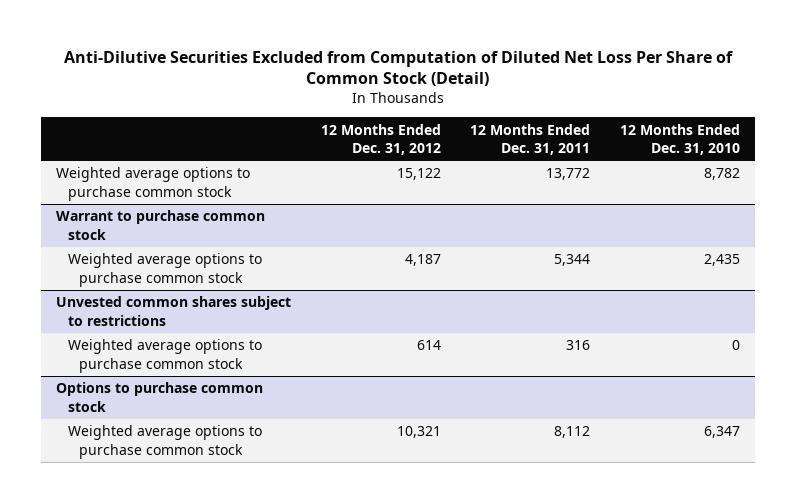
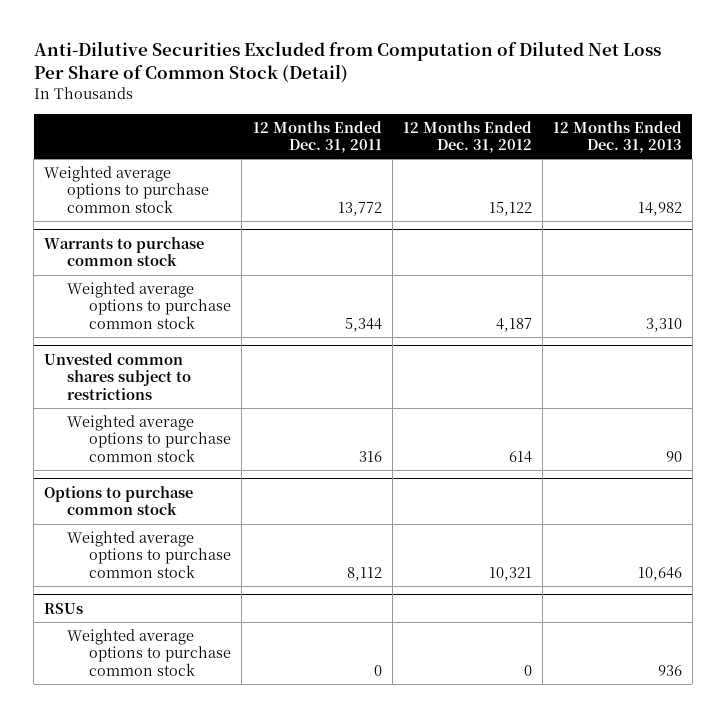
- | 12 Months Ended Dec. 31, 2012 | 12 Months Ended Dec. 31, 2011 | 12 Months Ended Dec. 31, 2010
+ | 12 Months Ended Dec. 31, 2011 | 12 Months Ended Dec. 31, 2012 | 12 Months Ended Dec. 31, 2013
- Warrant to purchase common stock
+ Warrants to purchase common stock
+ RSUs
+ Weighted average options to purchase common stock | 0 | 0 | 936

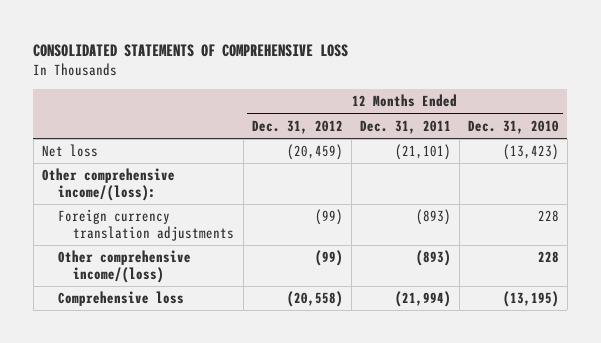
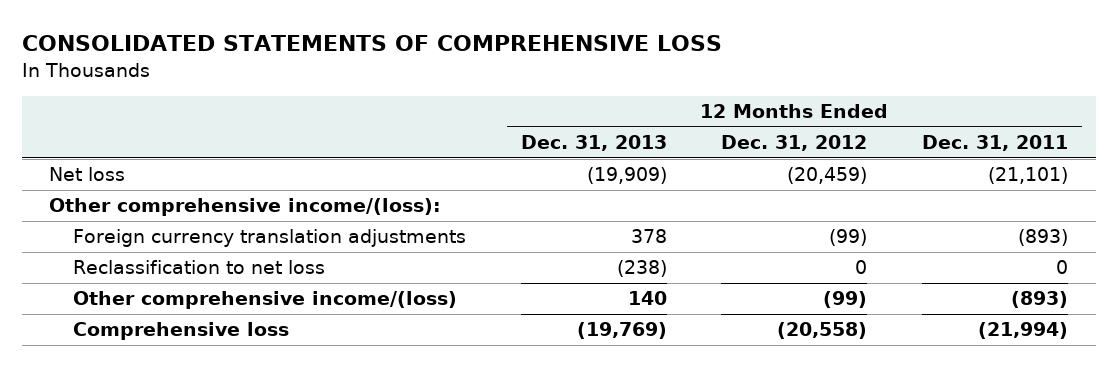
- | 12 Months Ended Dec. 31, 2012 | 12 Months Ended Dec. 31, 2011 | 12 Months Ended Dec. 31, 2010
+ | 12 Months Ended Dec. 31, 2013 | 12 Months Ended Dec. 31, 2012 | 12 Months Ended Dec. 31, 2011
+ Reclassification to net loss | (238) | 0 | 0

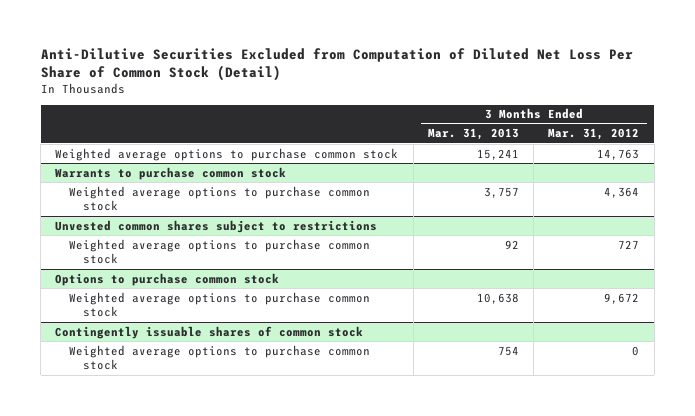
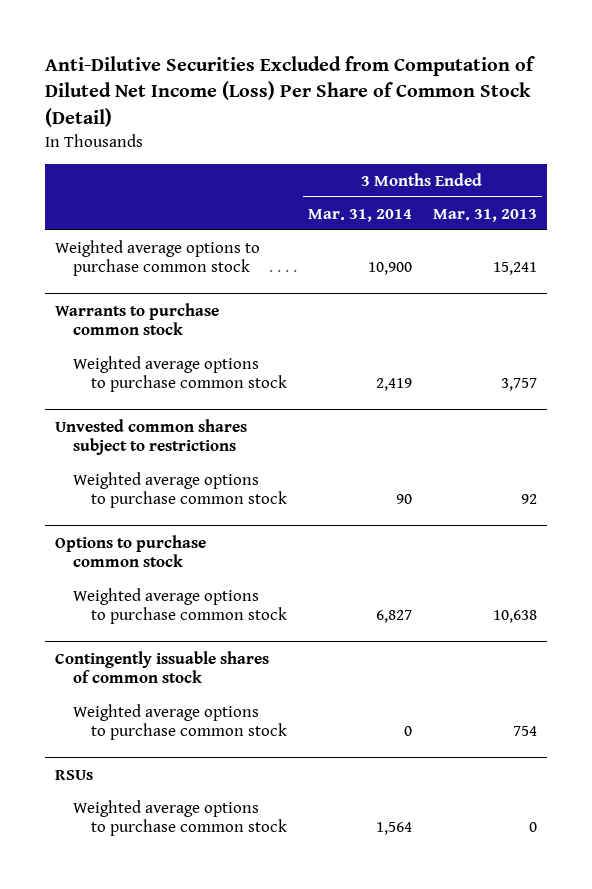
- Anti-Dilutive Securities Excluded from Computation of Diluted Net Loss Per Share of Common Stock (Detail)
+ Anti-Dilutive Securities Excluded from Computation of Diluted Net Income (Loss) Per Share of Common Stock (Detail)
- | 3 Months Ended Mar. 31, 2013 | 3 Months Ended Mar. 31, 2012
+ | 3 Months Ended Mar. 31, 2014 | 3 Months Ended Mar. 31, 2013
+ RSUs
+ Weighted average options to purchase common stock | 1,564 | 0

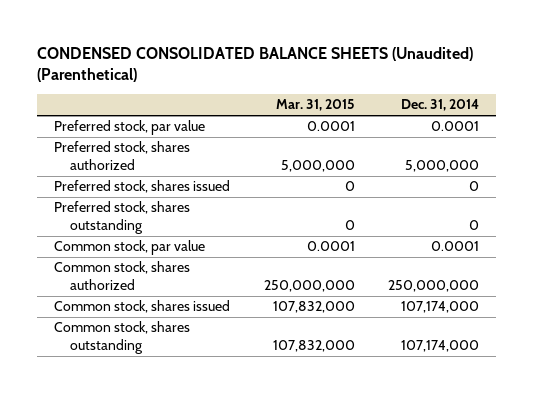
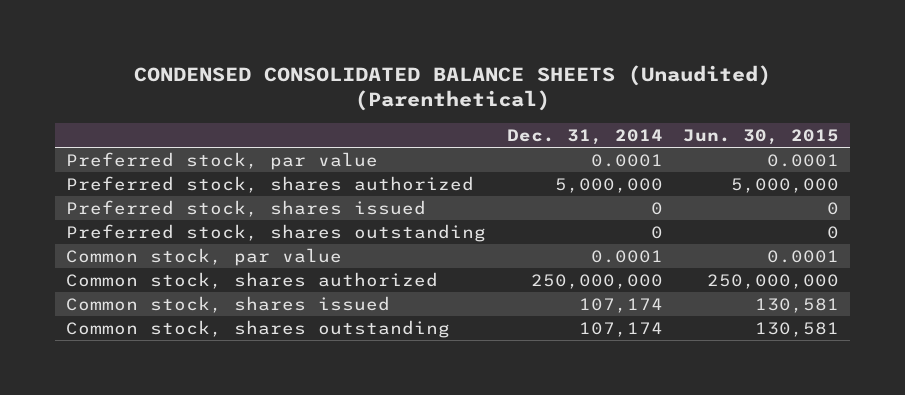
- | Mar. 31, 2015 | Dec. 31, 2014
+ | Dec. 31, 2014 | Jun. 30, 2015
- Common stock, shares issued | 107,832,000 | 107,174,000
- Common stock, shares outstanding | 107,832,000 | 107,174,000
+ Common stock, shares issued | 107,174 | 130,581
+ Common stock, shares outstanding | 107,174 | 130,581

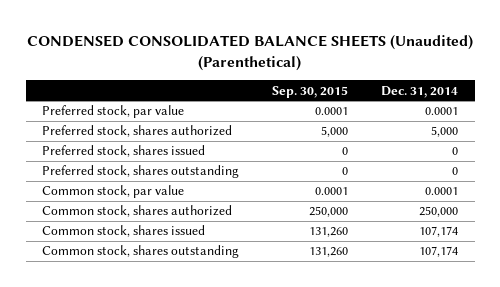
- | Dec. 31, 2014 | Jun. 30, 2015
+ | Sep. 30, 2015 | Dec. 31, 2014
- Preferred stock, shares authorized | 5,000,000 | 5,000,000
+ Preferred stock, shares authorized | 5,000 | 5,000
- Common stock, shares authorized | 250,000,000 | 250,000,000
+ Common stock, shares authorized | 250,000 | 250,000

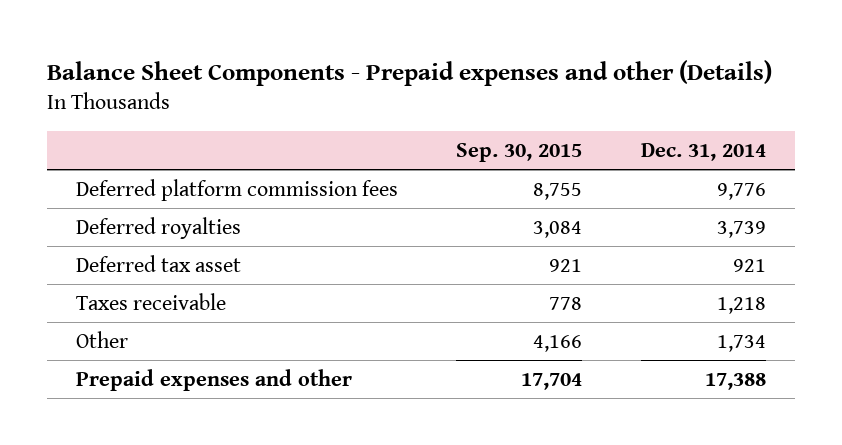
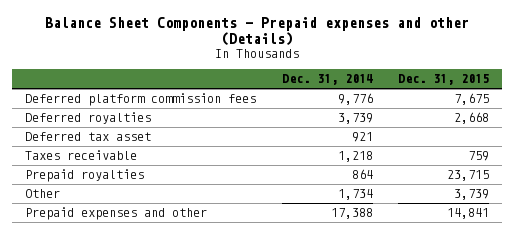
- | Sep. 30, 2015 | Dec. 31, 2014
+ | Dec. 31, 2014 | Dec. 31, 2015
+ Prepaid royalties | 864 | 23,715

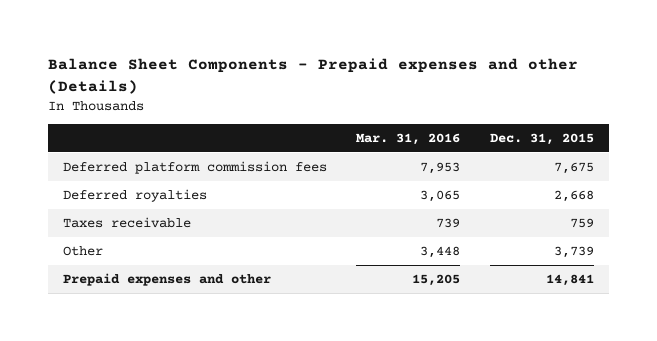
- | Dec. 31, 2014 | Dec. 31, 2015
+ | Mar. 31, 2016 | Dec. 31, 2015
- Deferred tax asset | 921 |
- Prepaid royalties | 864 | 23,715

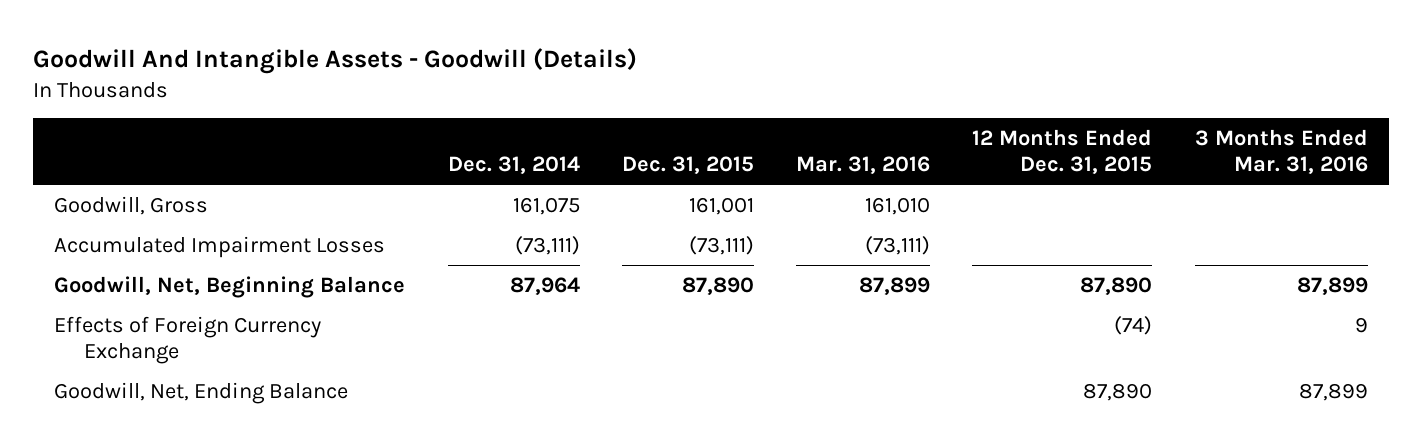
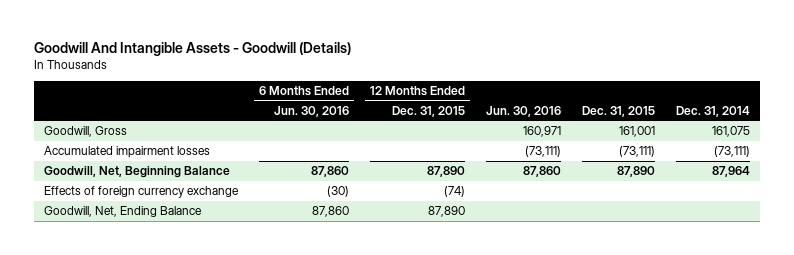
- | Dec. 31, 2014 | Dec. 31, 2015 | Mar. 31, 2016 | 12 Months Ended Dec. 31, 2015 | 3 Months Ended Mar. 31, 2016
+ | 6 Months Ended Jun. 30, 2016 | 12 Months Ended Dec. 31, 2015 | Jun. 30, 2016 | Dec. 31, 2015 | Dec. 31, 2014
- Accumulated Impairment Losses | (73,111) | (73,111) | (73,111) | |
+ Accumulated impairment losses | | | (73,111) | (73,111) | (73,111)
- Effects of Foreign Currency Exchange | | | | (74) | 9
+ Effects of foreign currency exchange | (30) | (74) | | |

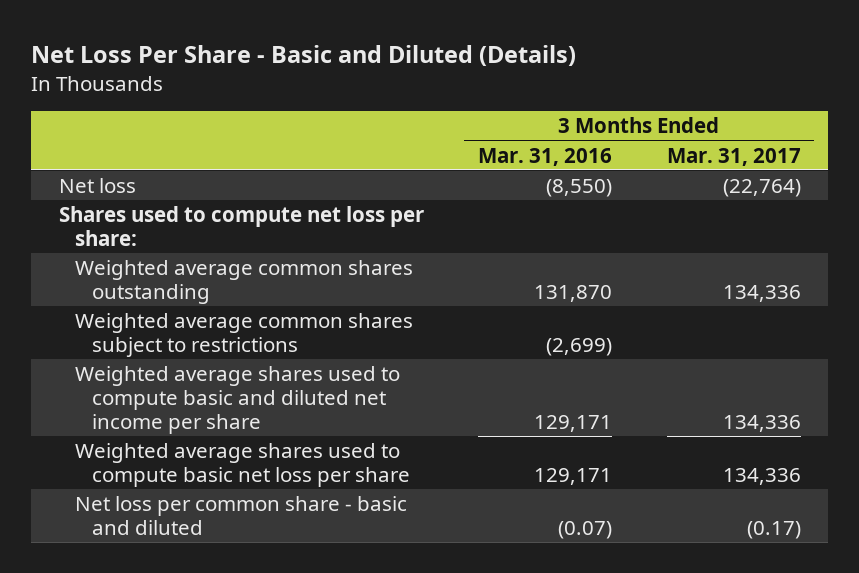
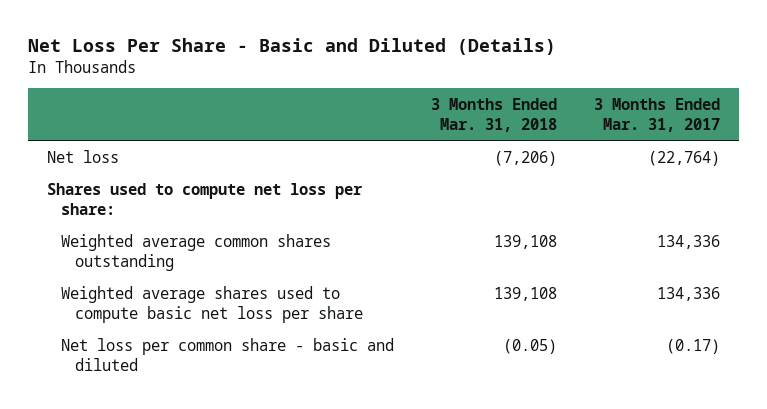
- | 3 Months Ended Mar. 31, 2016 | 3 Months Ended Mar. 31, 2017
+ | 3 Months Ended Mar. 31, 2018 | 3 Months Ended Mar. 31, 2017
- Weighted average common shares subject to restrictions | (2,699) |
- Weighted average shares used to compute basic and diluted net income per share | 129,171 | 134,336

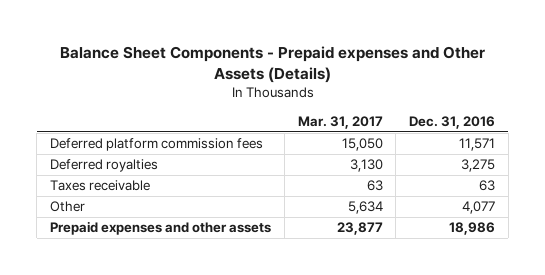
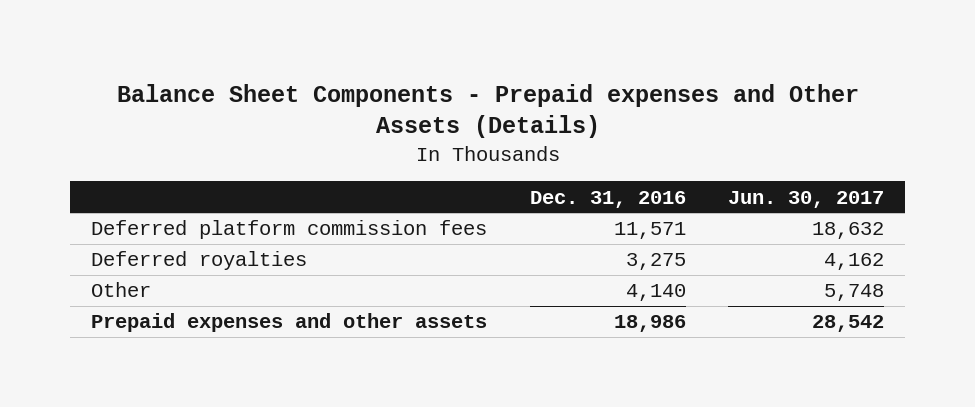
- | Mar. 31, 2017 | Dec. 31, 2016
+ | Dec. 31, 2016 | Jun. 30, 2017
- Taxes receivable | 63 | 63
- Other | 5,634 | 4,077
+ Other | 4,140 | 5,748

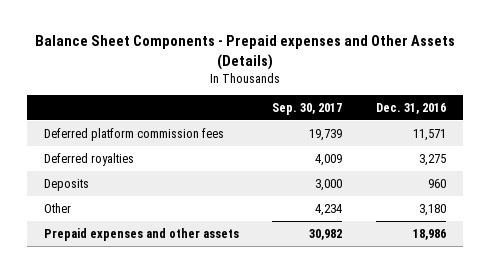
- | Dec. 31, 2016 | Jun. 30, 2017
+ | Sep. 30, 2017 | Dec. 31, 2016
- Other | 4,140 | 5,748
+ Deposits | 3,000 | 960
+ Other | 4,234 | 3,180

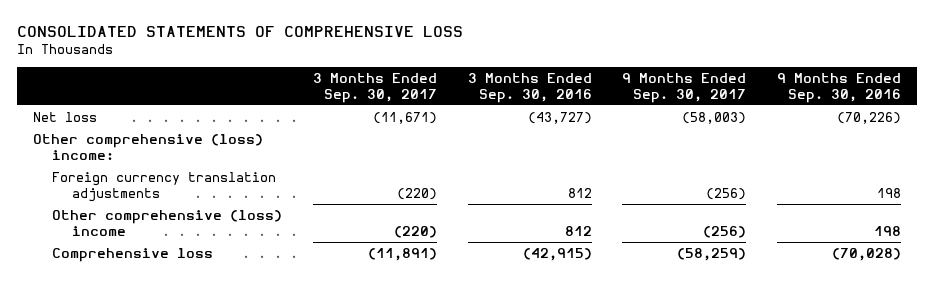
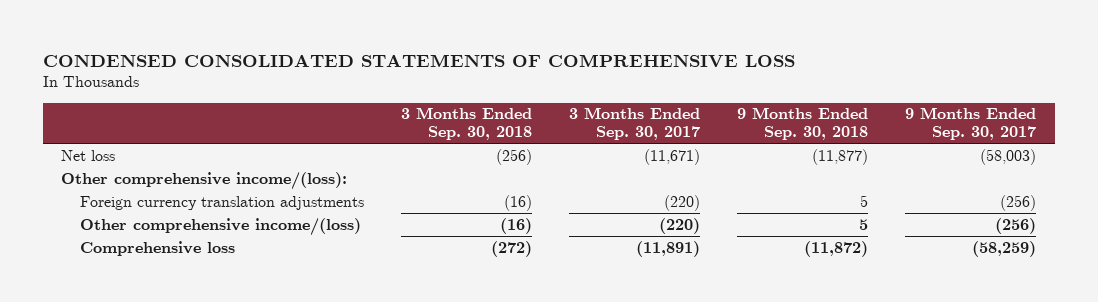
- CONSOLIDATED STATEMENTS OF COMPREHENSIVE LOSS
+ CONDENSED CONSOLIDATED STATEMENTS OF COMPREHENSIVE LOSS
- | 3 Months Ended Sep. 30, 2017 | 3 Months Ended Sep. 30, 2016 | 9 Months Ended Sep. 30, 2017 | 9 Months Ended Sep. 30, 2016
+ | 3 Months Ended Sep. 30, 2018 | 3 Months Ended Sep. 30, 2017 | 9 Months Ended Sep. 30, 2018 | 9 Months Ended Sep. 30, 2017
- Other comprehensive (loss) income:
+ Other comprehensive income/(loss):
- Other comprehensive (loss) income | (220) | 812 | (256) | 198
+ Other comprehensive income/(loss) | (16) | (220) | 5 | (256)

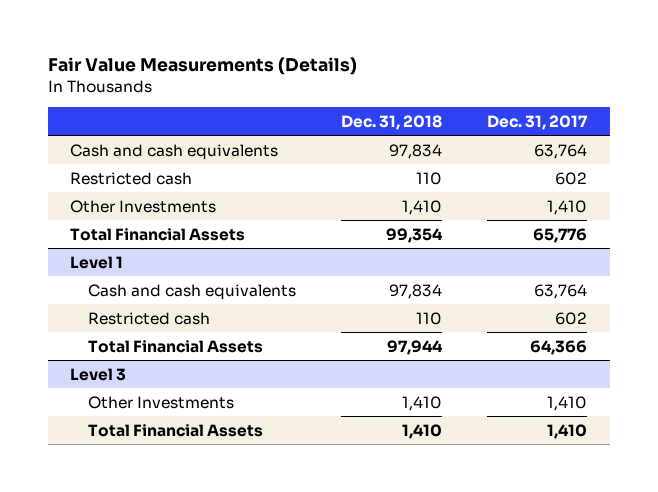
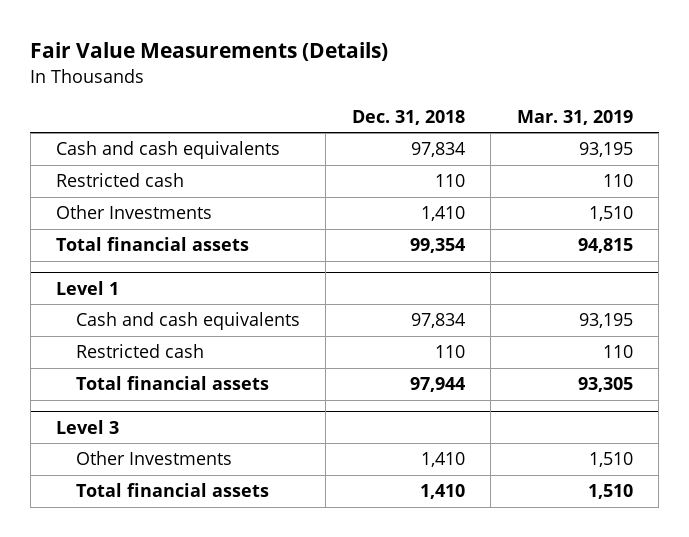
- | Dec. 31, 2018 | Dec. 31, 2017
+ | Dec. 31, 2018 | Mar. 31, 2019
- Total Financial Assets | 99,354 | 65,776
+ Total financial assets | 99,354 | 94,815
@ Level 1
- Total Financial Assets | 97,944 | 64,366
+ Total financial assets | 97,944 | 93,305
@ Level 3
- Total Financial Assets | 1,410 | 1,410
+ Total financial assets | 1,410 | 1,510

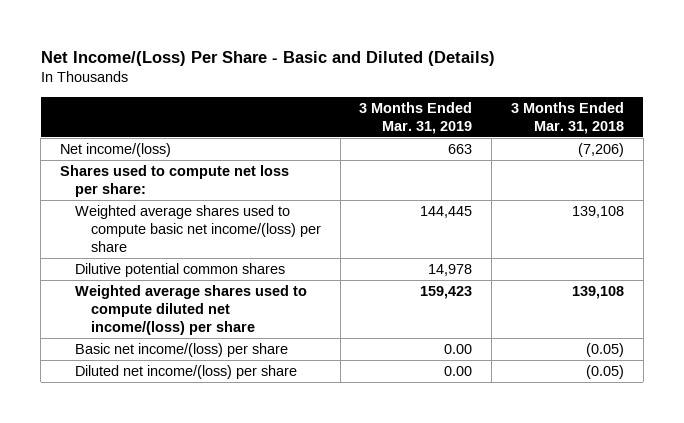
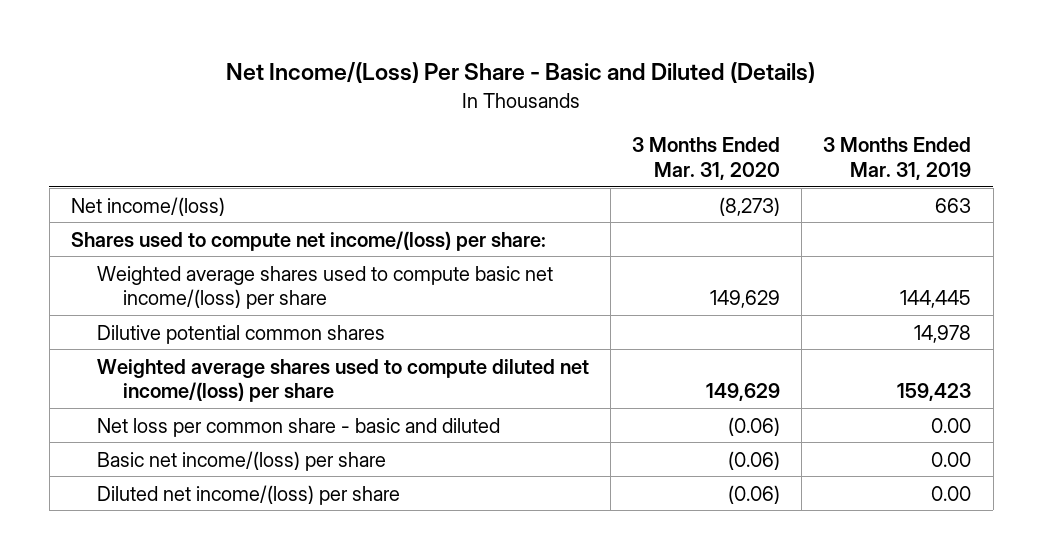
- | 3 Months Ended Mar. 31, 2019 | 3 Months Ended Mar. 31, 2018
+ | 3 Months Ended Mar. 31, 2020 | 3 Months Ended Mar. 31, 2019
- Shares used to compute net loss per share:
+ Shares used to compute net income/(loss) per share:
+ Net loss per common share - basic and diluted | (0.06) | 0.00

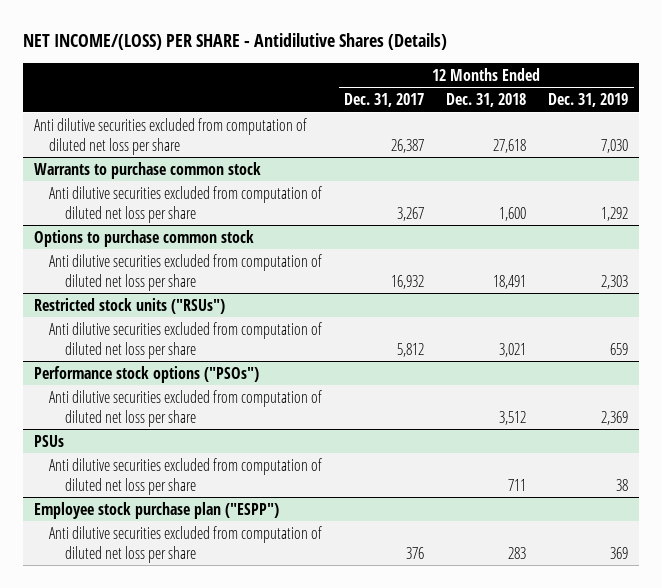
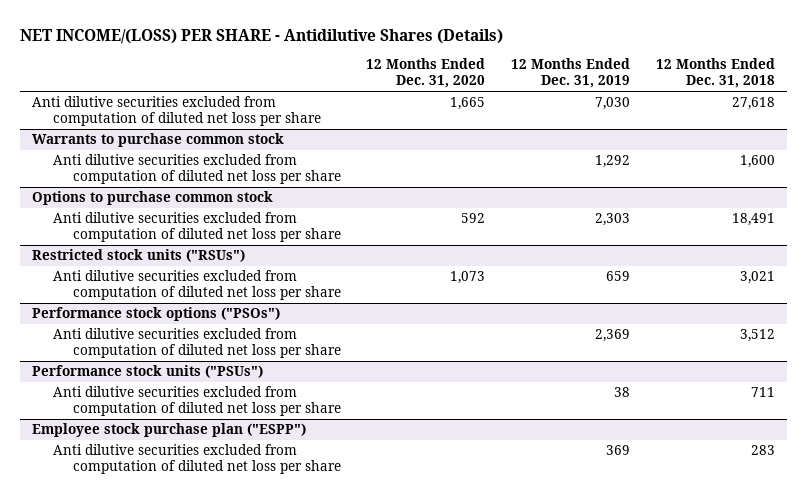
- | 12 Months Ended Dec. 31, 2017 | 12 Months Ended Dec. 31, 2018 | 12 Months Ended Dec. 31, 2019
+ | 12 Months Ended Dec. 31, 2020 | 12 Months Ended Dec. 31, 2019 | 12 Months Ended Dec. 31, 2018
- PSUs
+ Performance stock units ("PSUs")

